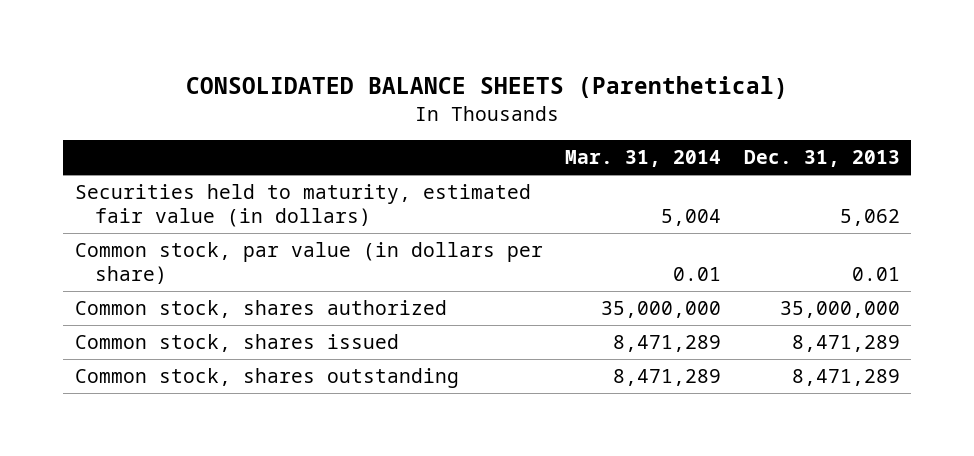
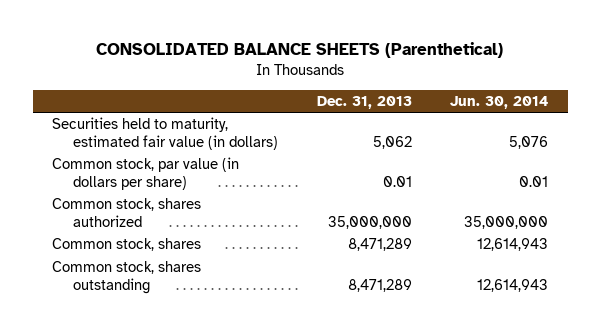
- | Mar. 31, 2014 | Dec. 31, 2013
+ | Dec. 31, 2013 | Jun. 30, 2014
- Common stock, shares issued | 8,471,289 | 8,471,289
+ Common stock, shares | 8,471,289 | 12,614,943

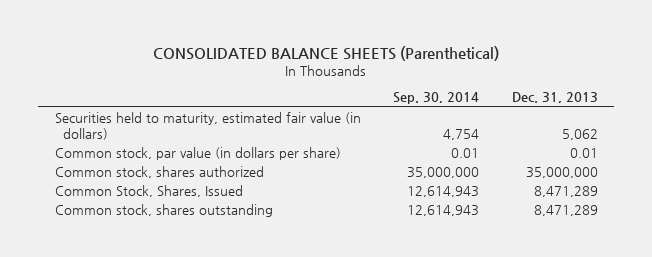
- | Dec. 31, 2013 | Jun. 30, 2014
+ | Sep. 30, 2014 | Dec. 31, 2013
- Common stock, shares | 8,471,289 | 12,614,943
+ Common Stock, Shares, Issued | 12,614,943 | 8,471,289

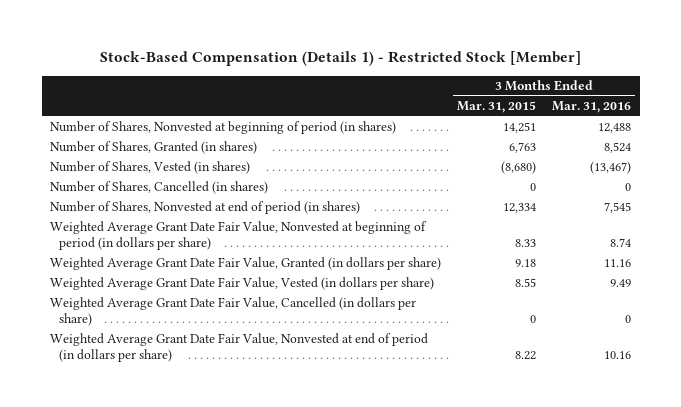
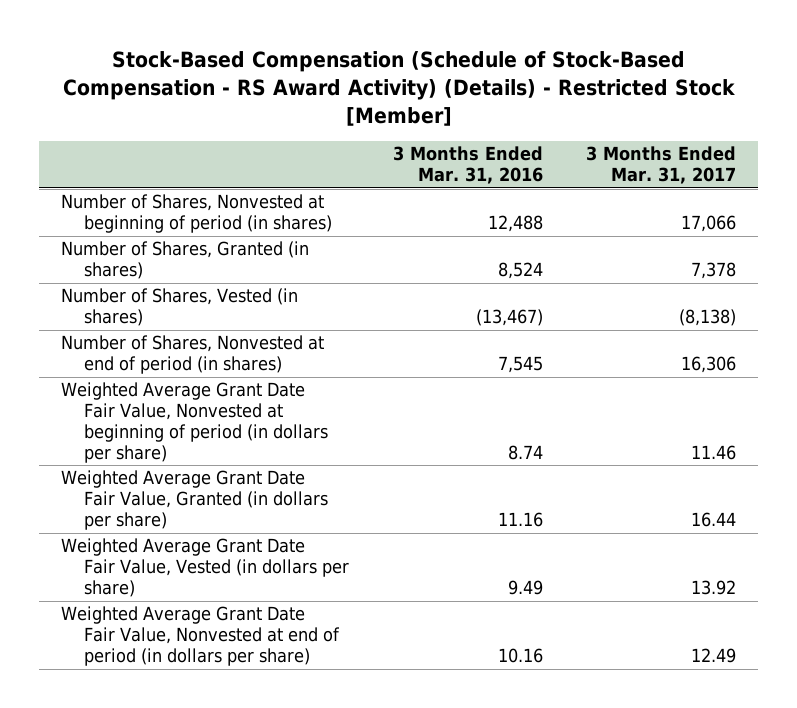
- Stock-Based Compensation (Details 1) - Restricted Stock [Member]
+ Stock-Based Compensation (Schedule of Stock-Based Compensation - RS Award Activity) (Details) - Restricted Stock [Member]
- | 3 Months Ended Mar. 31, 2015 | 3 Months Ended Mar. 31, 2016
+ | 3 Months Ended Mar. 31, 2016 | 3 Months Ended Mar. 31, 2017
- Number of Shares, Cancelled (in shares) | 0 | 0
- Weighted Average Grant Date Fair Value, Cancelled (in dollars per share) | 0 | 0

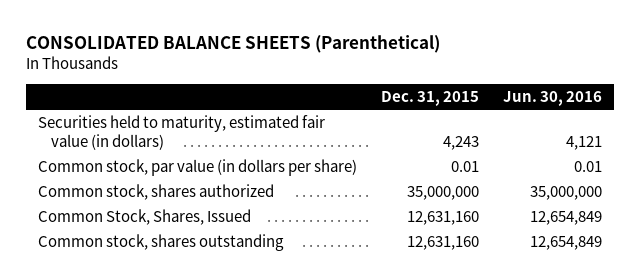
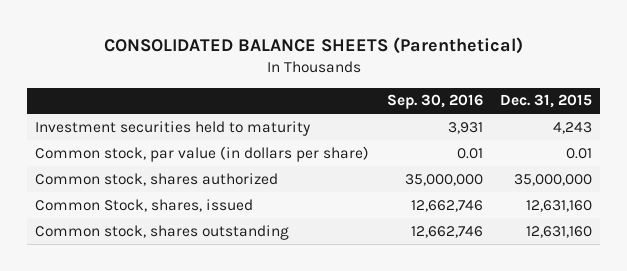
- | Dec. 31, 2015 | Jun. 30, 2016
+ | Sep. 30, 2016 | Dec. 31, 2015
- Securities held to maturity, estimated fair value (in dollars) | 4,243 | 4,121
+ Investment securities held to maturity | 3,931 | 4,243
- Common Stock, Shares, Issued | 12,631,160 | 12,654,849
+ Common Stock, shares, issued | 12,662,746 | 12,631,160

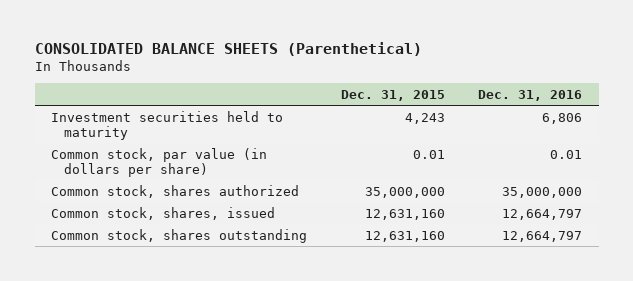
- | Sep. 30, 2016 | Dec. 31, 2015
+ | Dec. 31, 2015 | Dec. 31, 2016
- Common Stock, shares, issued | 12,662,746 | 12,631,160
+ Common stock, shares, issued | 12,631,160 | 12,664,797

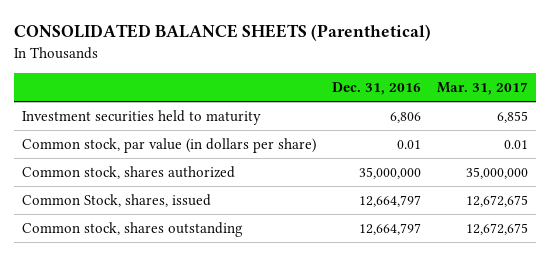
- | Dec. 31, 2015 | Dec. 31, 2016
+ | Dec. 31, 2016 | Mar. 31, 2017
- Common stock, shares, issued | 12,631,160 | 12,664,797
+ Common Stock, shares, issued | 12,664,797 | 12,672,675

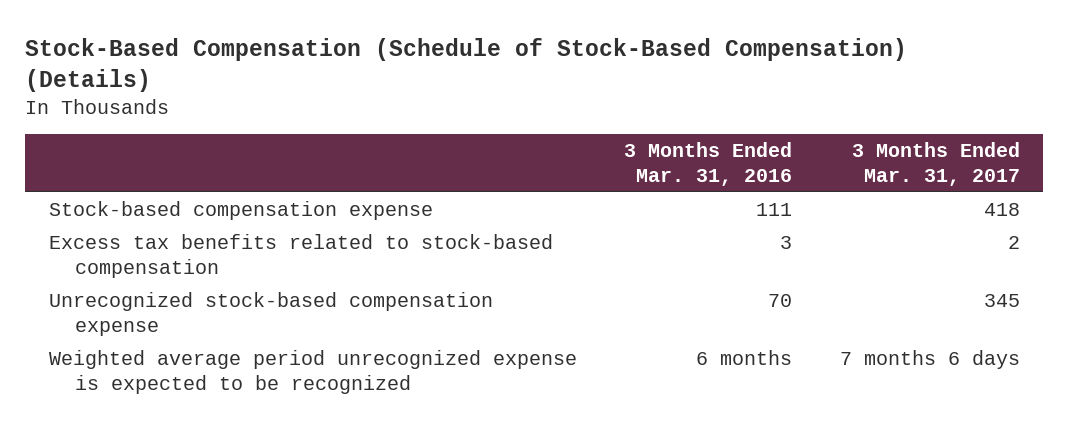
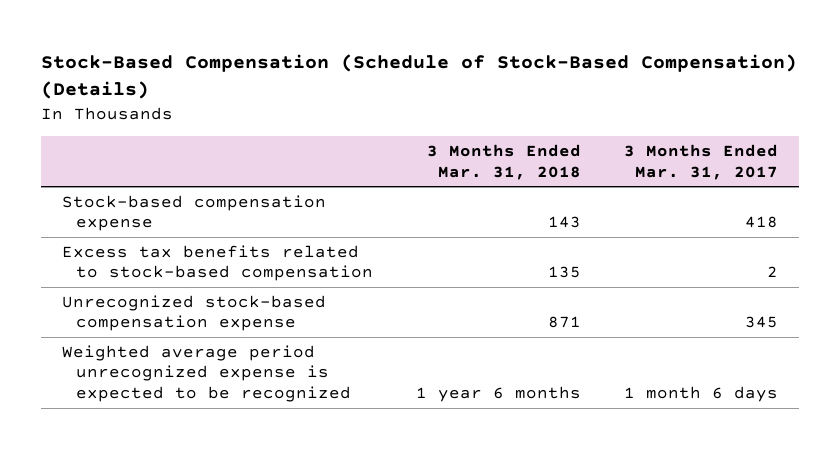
- | 3 Months Ended Mar. 31, 2016 | 3 Months Ended Mar. 31, 2017
+ | 3 Months Ended Mar. 31, 2018 | 3 Months Ended Mar. 31, 2017
- Weighted average period unrecognized expense is expected to be recognized | 6 months | 7 months 6 days
+ Weighted average period unrecognized expense is expected to be recognized | 1 year 6 months | 1 month 6 days

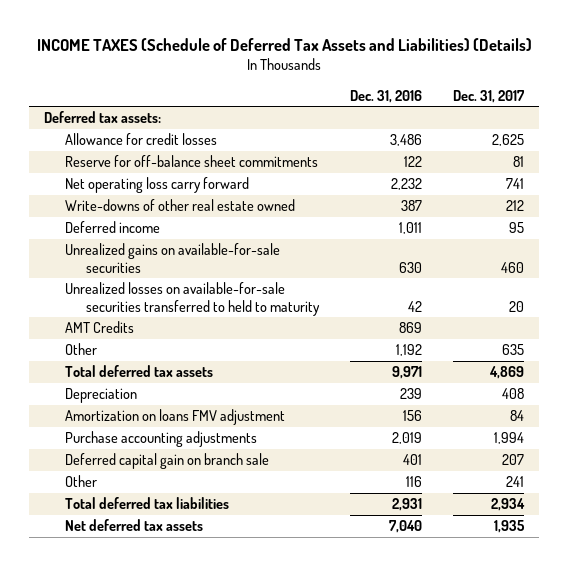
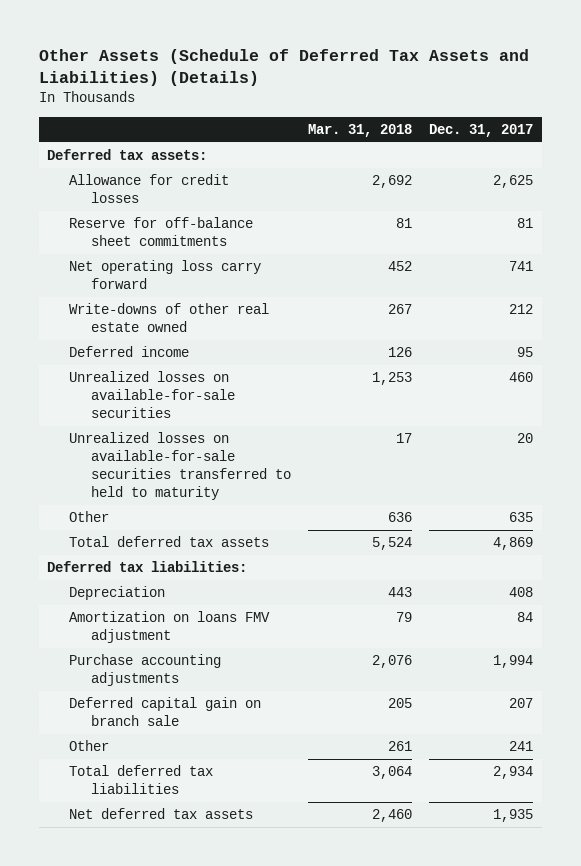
- INCOME TAXES (Schedule of Deferred Tax Assets and Liabilities) (Details)
+ Other Assets (Schedule of Deferred Tax Assets and Liabilities) (Details)
- | Dec. 31, 2016 | Dec. 31, 2017
+ | Mar. 31, 2018 | Dec. 31, 2017
- Unrealized gains on available-for-sale securities | 630 | 460
+ Unrealized losses on available-for-sale securities | 1,253 | 460
- AMT Credits | 869 |
+ Deferred tax liabilities:

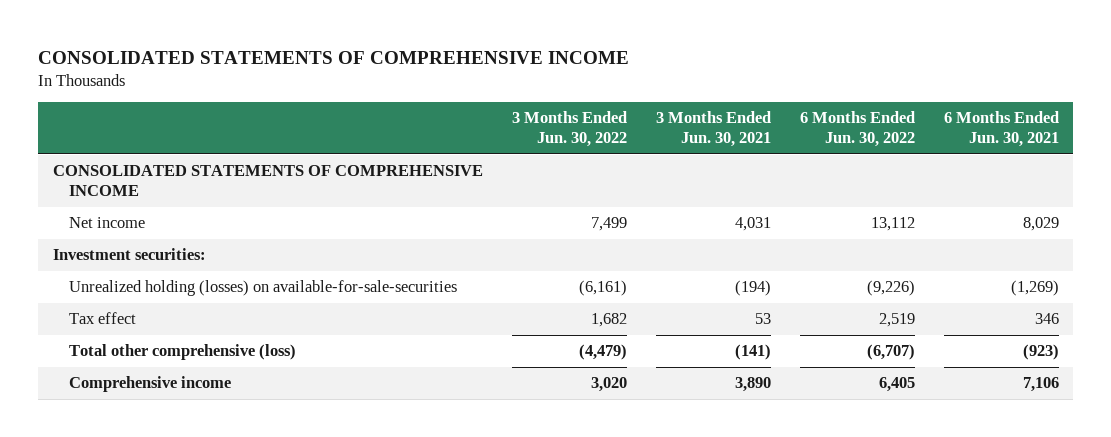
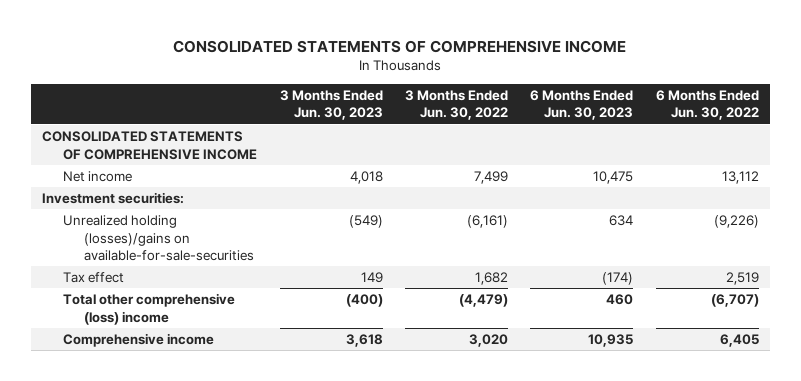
- | 3 Months Ended Jun. 30, 2022 | 3 Months Ended Jun. 30, 2021 | 6 Months Ended Jun. 30, 2022 | 6 Months Ended Jun. 30, 2021
+ | 3 Months Ended Jun. 30, 2023 | 3 Months Ended Jun. 30, 2022 | 6 Months Ended Jun. 30, 2023 | 6 Months Ended Jun. 30, 2022
- Unrealized holding (losses) on available-for-sale-securities | (6,161) | (194) | (9,226) | (1,269)
+ Unrealized holding (losses)/gains on available-for-sale-securities | (549) | (6,161) | 634 | (9,226)
- Total other comprehensive (loss) | (4,479) | (141) | (6,707) | (923)
+ Total other comprehensive (loss) income | (400) | (4,479) | 460 | (6,707)

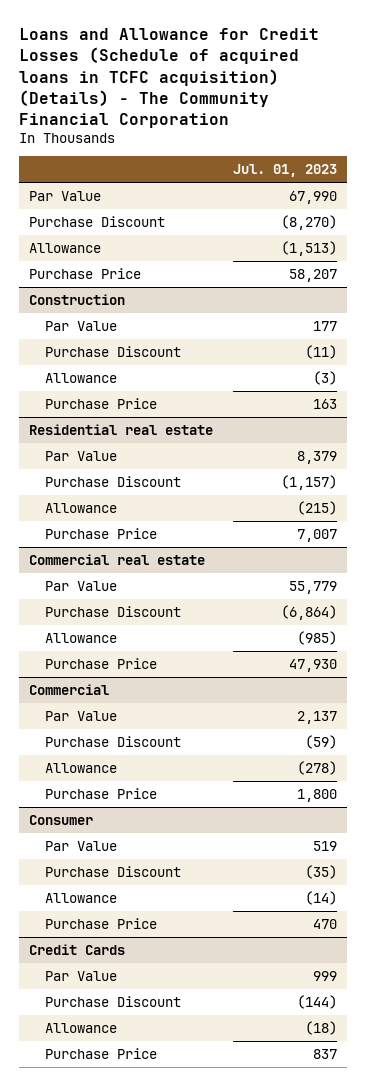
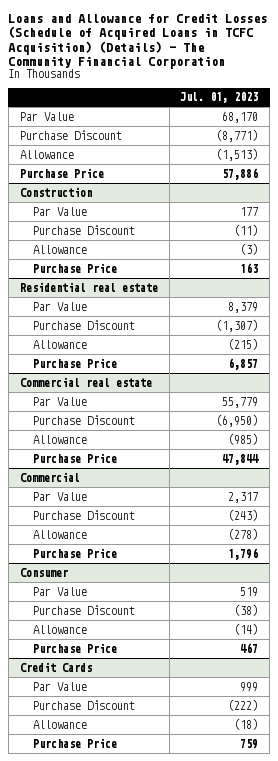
- Loans and Allowance for Credit Losses (Schedule of acquired loans in TCFC acquisition) (Details) - The Community Financial Corporation
+ Loans and Allowance for Credit Losses (Schedule of Acquired Loans in TCFC Acquisition) (Details) - The Community Financial Corporation
- Par Value | 67,990
- Purchase Discount | (8,270)
+ Par Value | 68,170
+ Purchase Discount | (8,771)
- Purchase Price | 58,207
+ Purchase Price | 57,886
@ Residential real estate
- Purchase Discount | (1,157)
+ Purchase Discount | (1,307)
- Purchase Price | 7,007
+ Purchase Price | 6,857
@ Commercial real estate
- Purchase Discount | (6,864)
+ Purchase Discount | (6,950)
- Purchase Price | 47,930
+ Purchase Price | 47,844
@ Commercial
- Par Value | 2,137
- Purchase Discount | (59)
+ Par Value | 2,317
+ Purchase Discount | (243)
- Purchase Price | 1,800
+ Purchase Price | 1,796
@ Consumer
- Purchase Discount | (35)
+ Purchase Discount | (38)
- Purchase Price | 470
+ Purchase Price | 467
@ Credit Cards
- Purchase Discount | (144)
+ Purchase Discount | (222)
- Purchase Price | 837
+ Purchase Price | 759

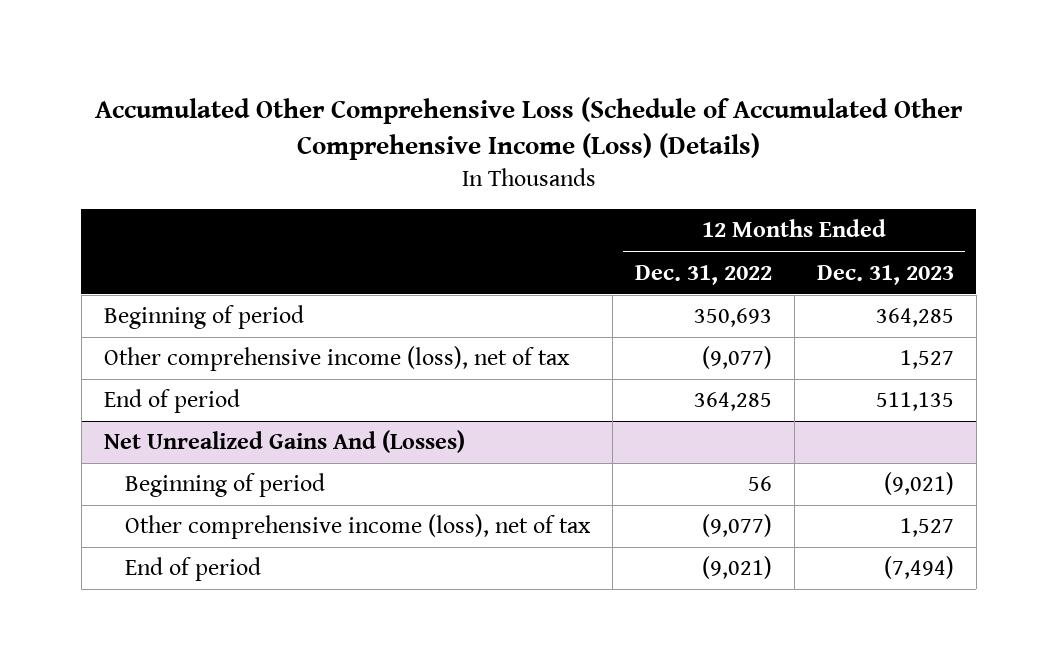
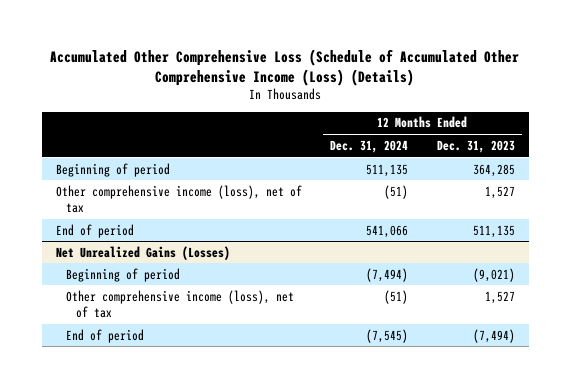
- | 12 Months Ended Dec. 31, 2022 | 12 Months Ended Dec. 31, 2023
+ | 12 Months Ended Dec. 31, 2024 | 12 Months Ended Dec. 31, 2023
- Net Unrealized Gains And (Losses)
+ Net Unrealized Gains (Losses)

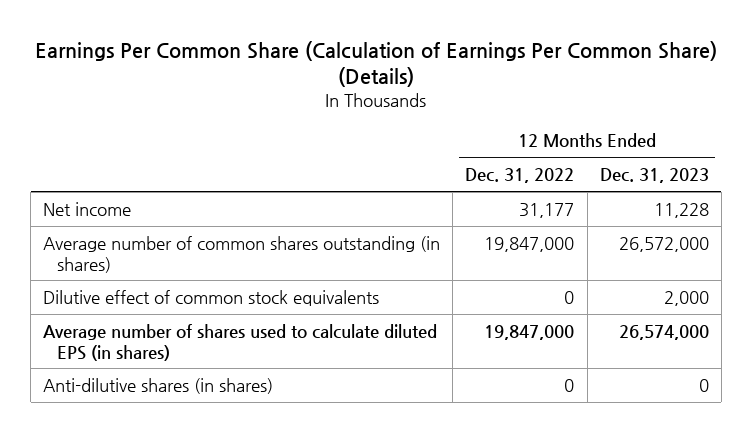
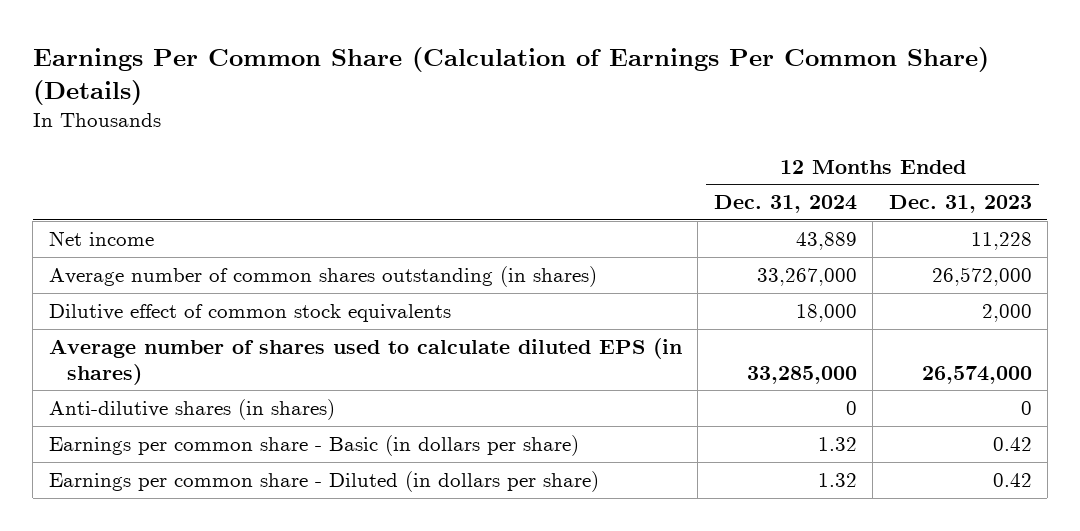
- | 12 Months Ended Dec. 31, 2022 | 12 Months Ended Dec. 31, 2023
+ | 12 Months Ended Dec. 31, 2024 | 12 Months Ended Dec. 31, 2023
+ Earnings per common share - Basic (in dollars per share) | 1.32 | 0.42
+ Earnings per common share - Diluted (in dollars per share) | 1.32 | 0.42

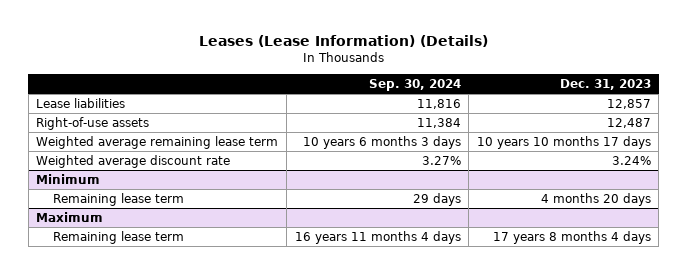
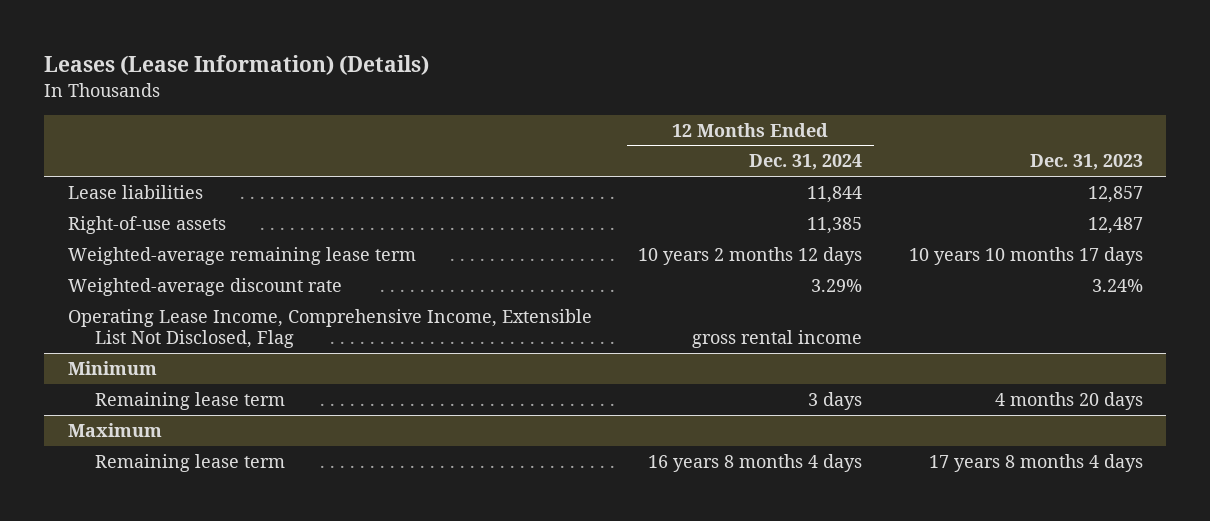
- | Sep. 30, 2024 | Dec. 31, 2023
+ | 12 Months Ended Dec. 31, 2024 | Dec. 31, 2023
- Weighted average remaining lease term | 10 years 6 months 3 days | 10 years 10 months 17 days
- Weighted average discount rate | 3.27% | 3.24%
+ Weighted-average remaining lease term | 10 years 2 months 12 days | 10 years 10 months 17 days
+ Weighted-average discount rate | 3.29% | 3.24%
+ Operating Lease Income, Comprehensive Income, Extensible List Not Disclosed, Flag | gross rental income |

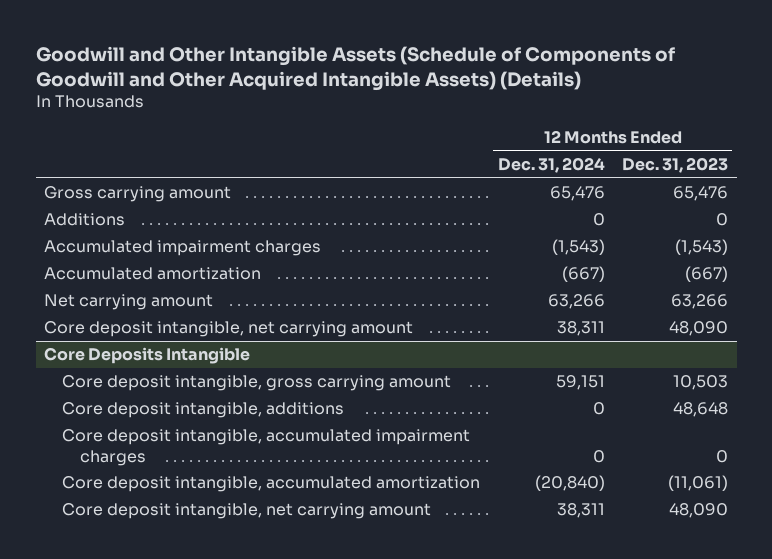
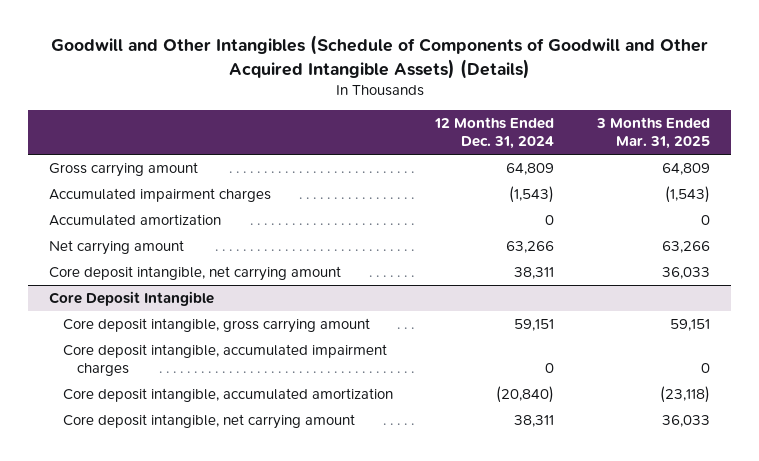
- Goodwill and Other Intangible Assets (Schedule of Components of Goodwill and Other Acquired Intangible Assets) (Details)
+ Goodwill and Other Intangibles (Schedule of Components of Goodwill and Other Acquired Intangible Assets) (Details)
- | 12 Months Ended Dec. 31, 2024 | 12 Months Ended Dec. 31, 2023
+ | 12 Months Ended Dec. 31, 2024 | 3 Months Ended Mar. 31, 2025
- Gross carrying amount | 65,476 | 65,476
- Additions | 0 | 0
+ Gross carrying amount | 64,809 | 64,809
- Accumulated amortization | (667) | (667)
+ Accumulated amortization | 0 | 0
- Core Deposits Intangible
+ Core Deposit Intangible
- Core deposit intangible, additions | 0 | 48,648

